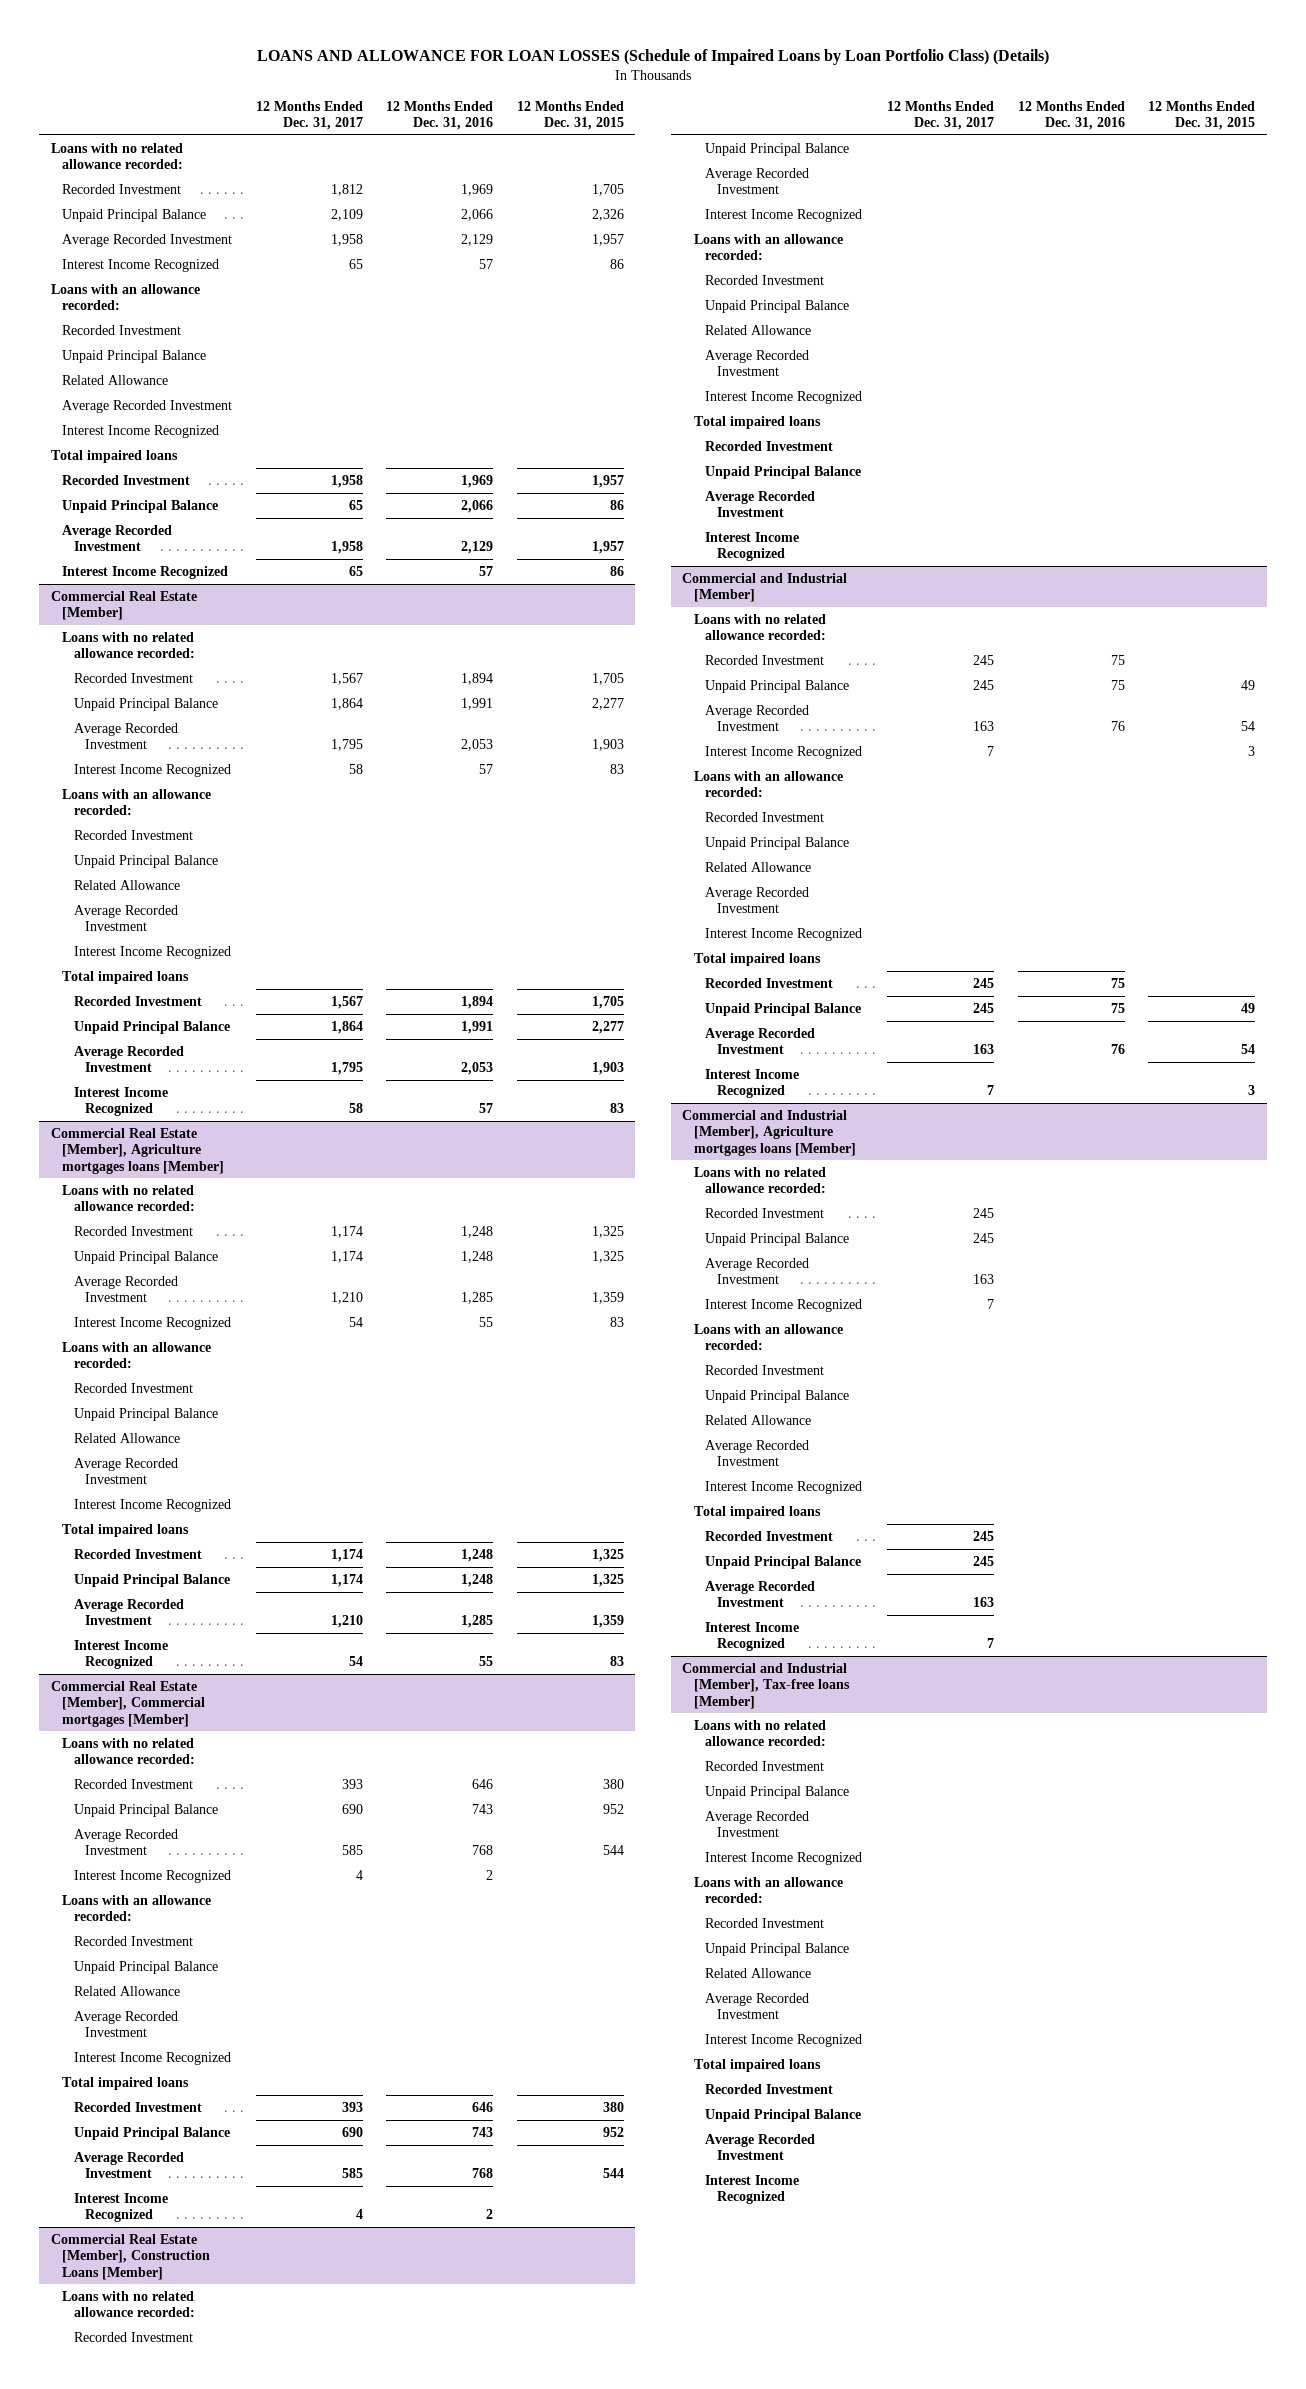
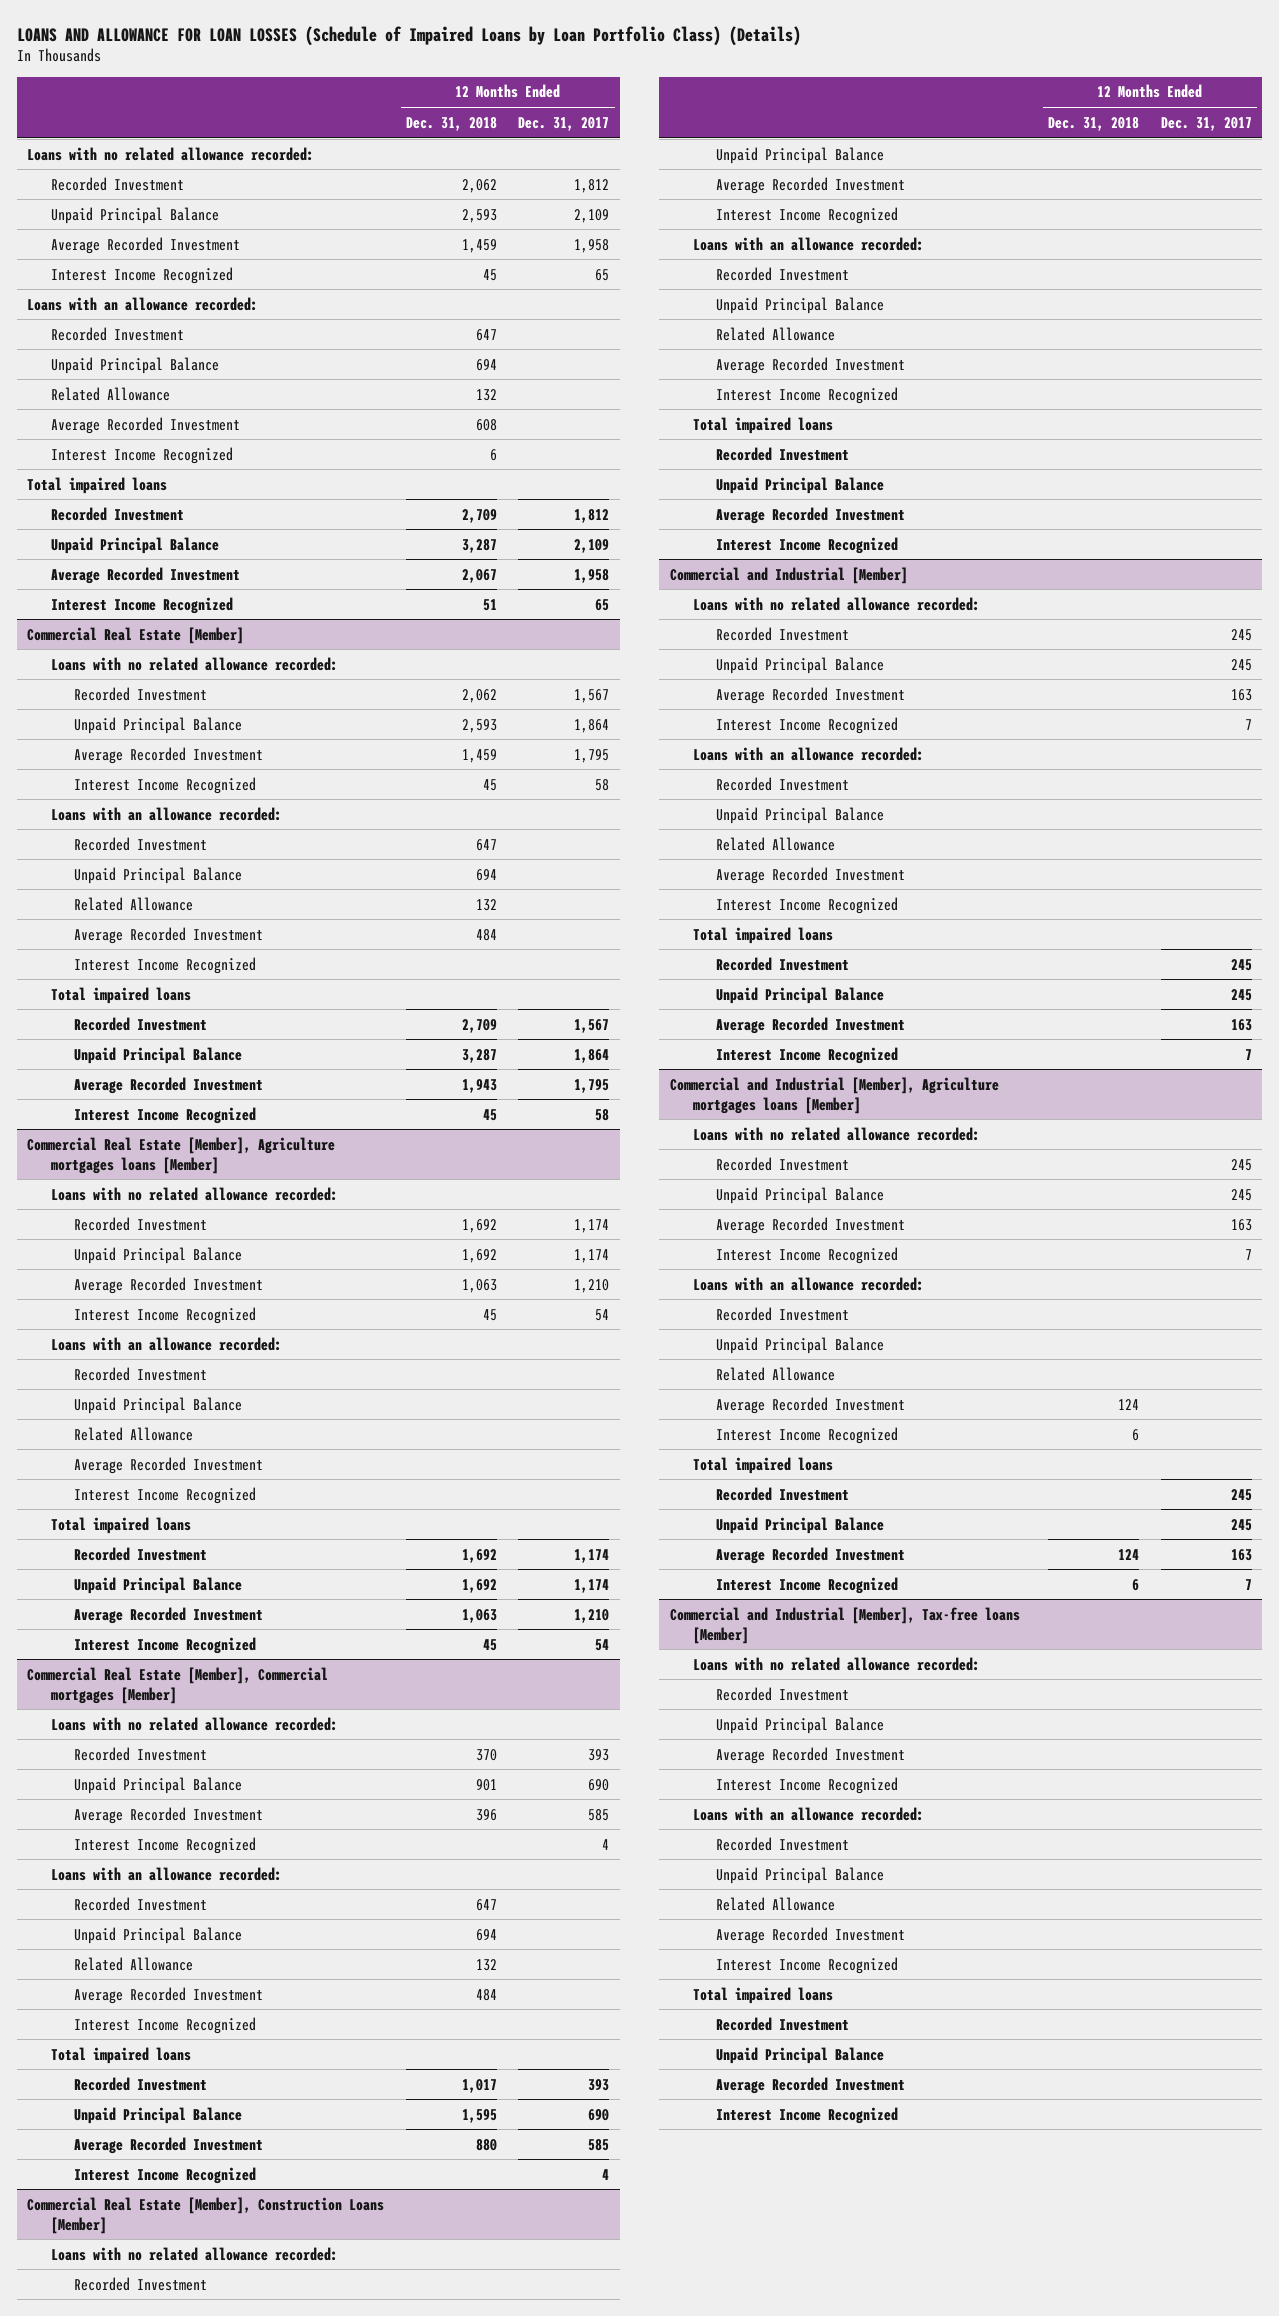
- | 12 Months Ended Dec. 31, 2017 | 12 Months Ended Dec. 31, 2016 | 12 Months Ended Dec. 31, 2015
+ | 12 Months Ended Dec. 31, 2018 | 12 Months Ended Dec. 31, 2017
- Recorded Investment | 1,958 | 1,969 | 1,957
- Unpaid Principal Balance | 65 | 2,066 | 86
+ Recorded Investment | 2,709 | 1,812
+ Unpaid Principal Balance | 3,287 | 2,109

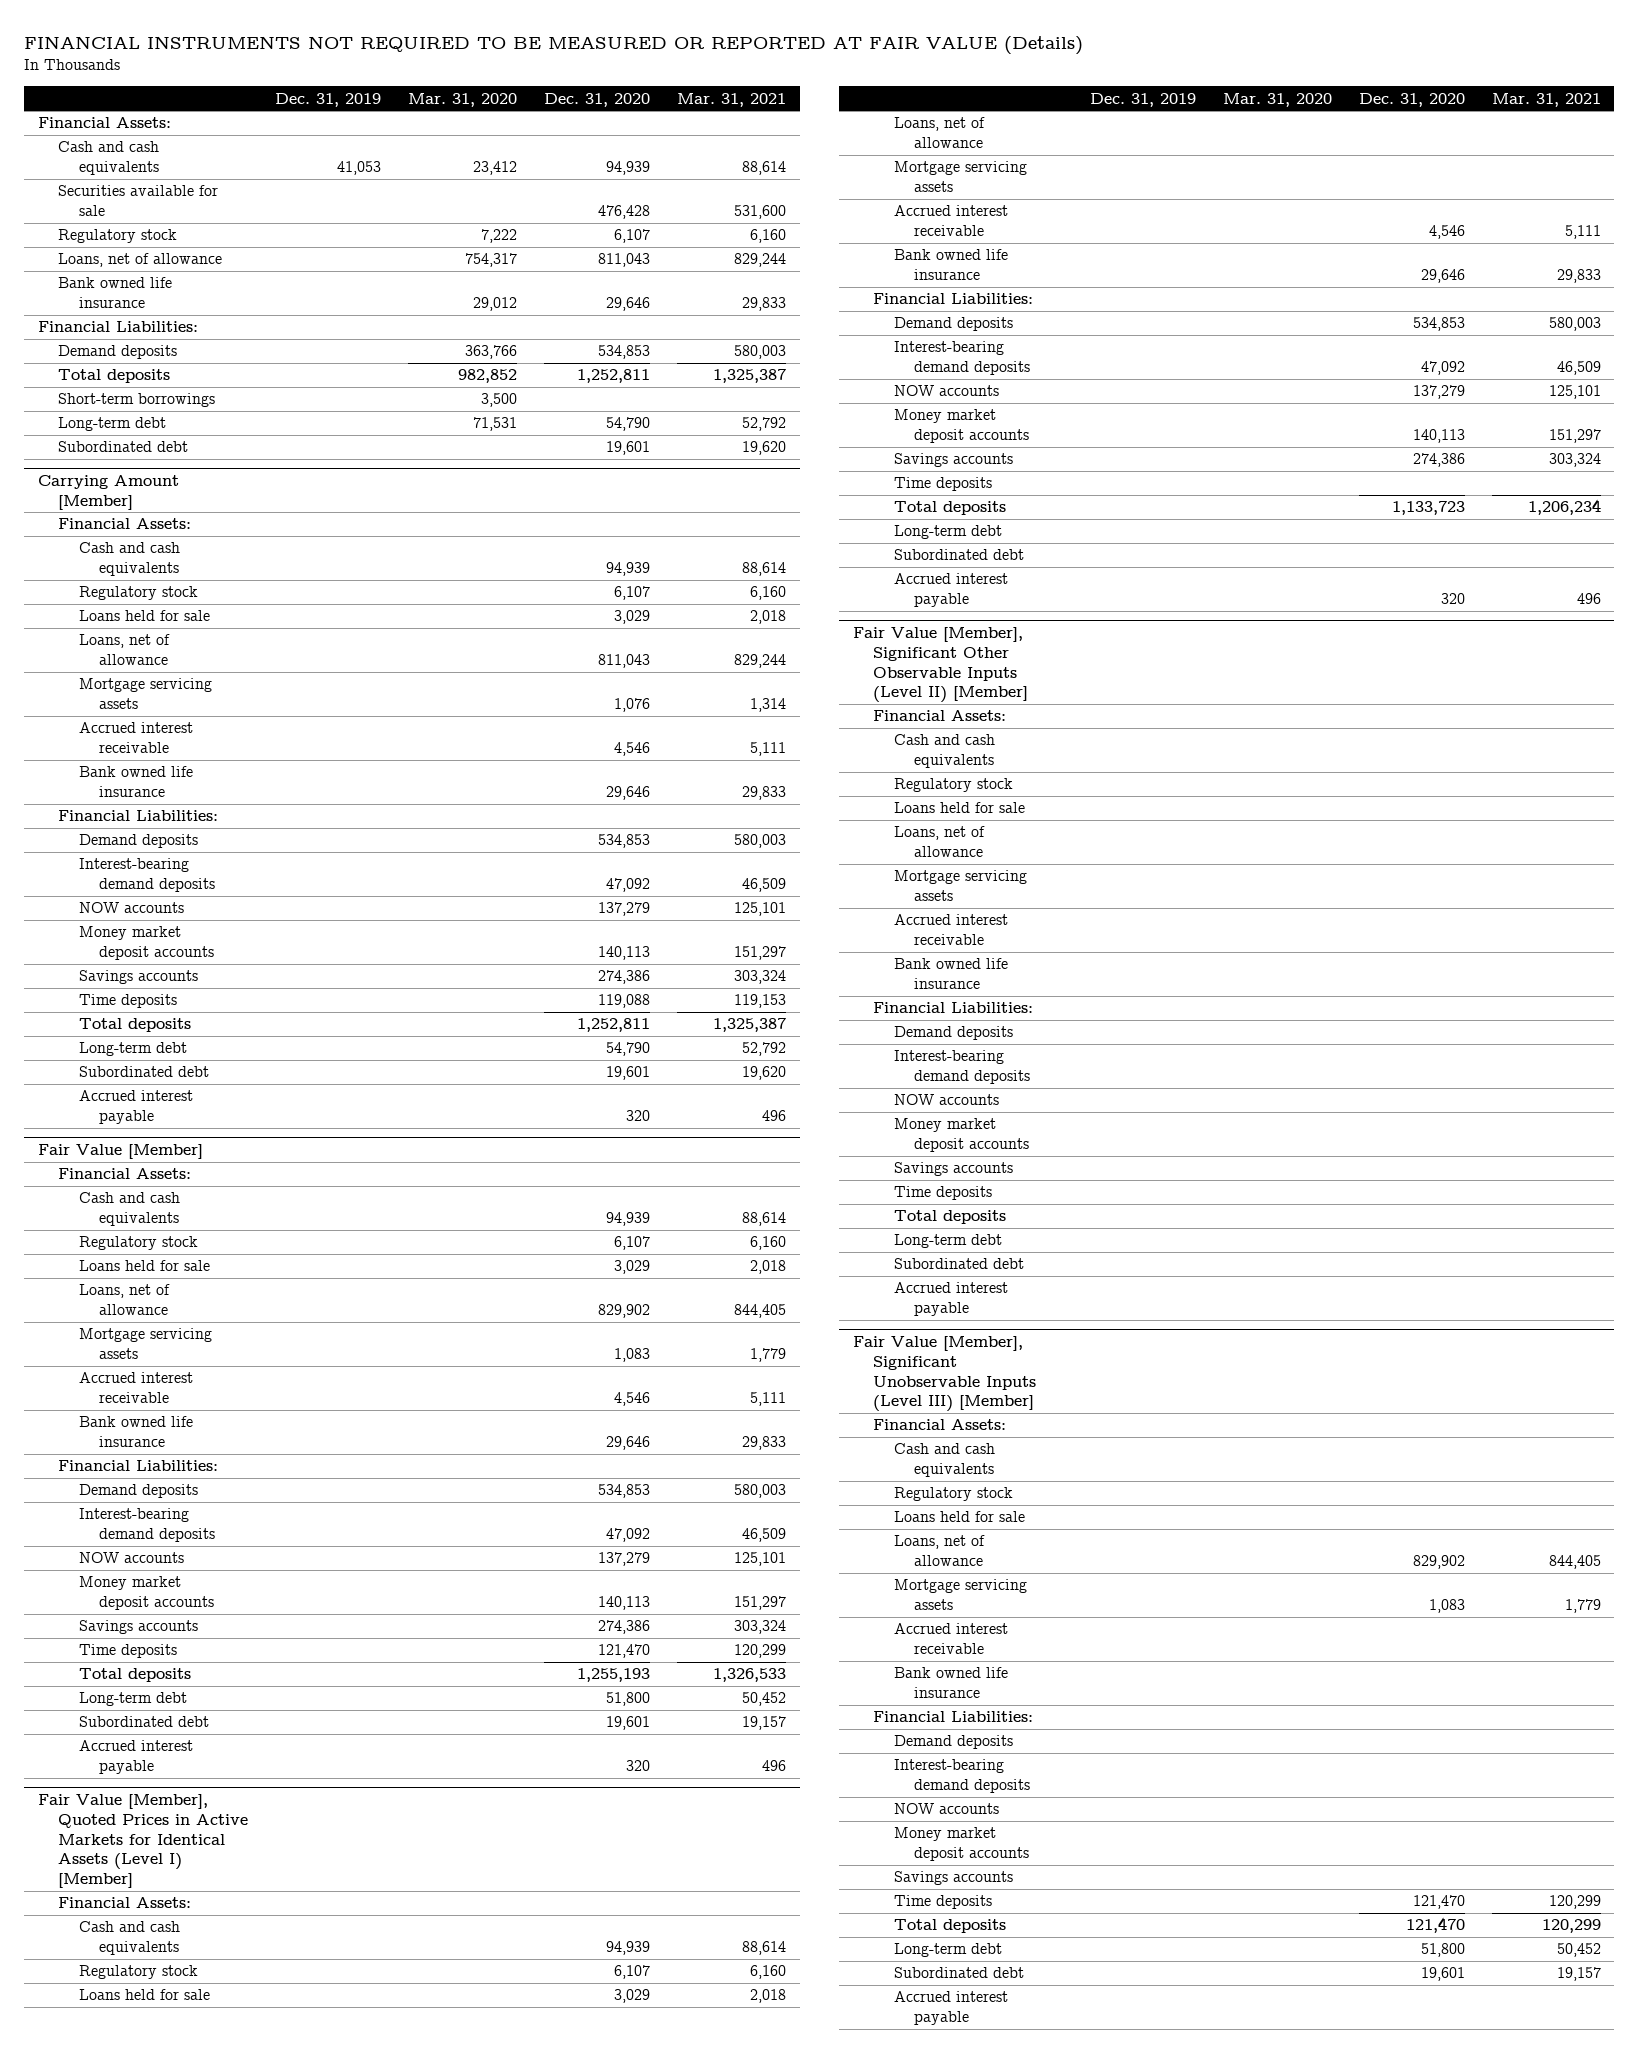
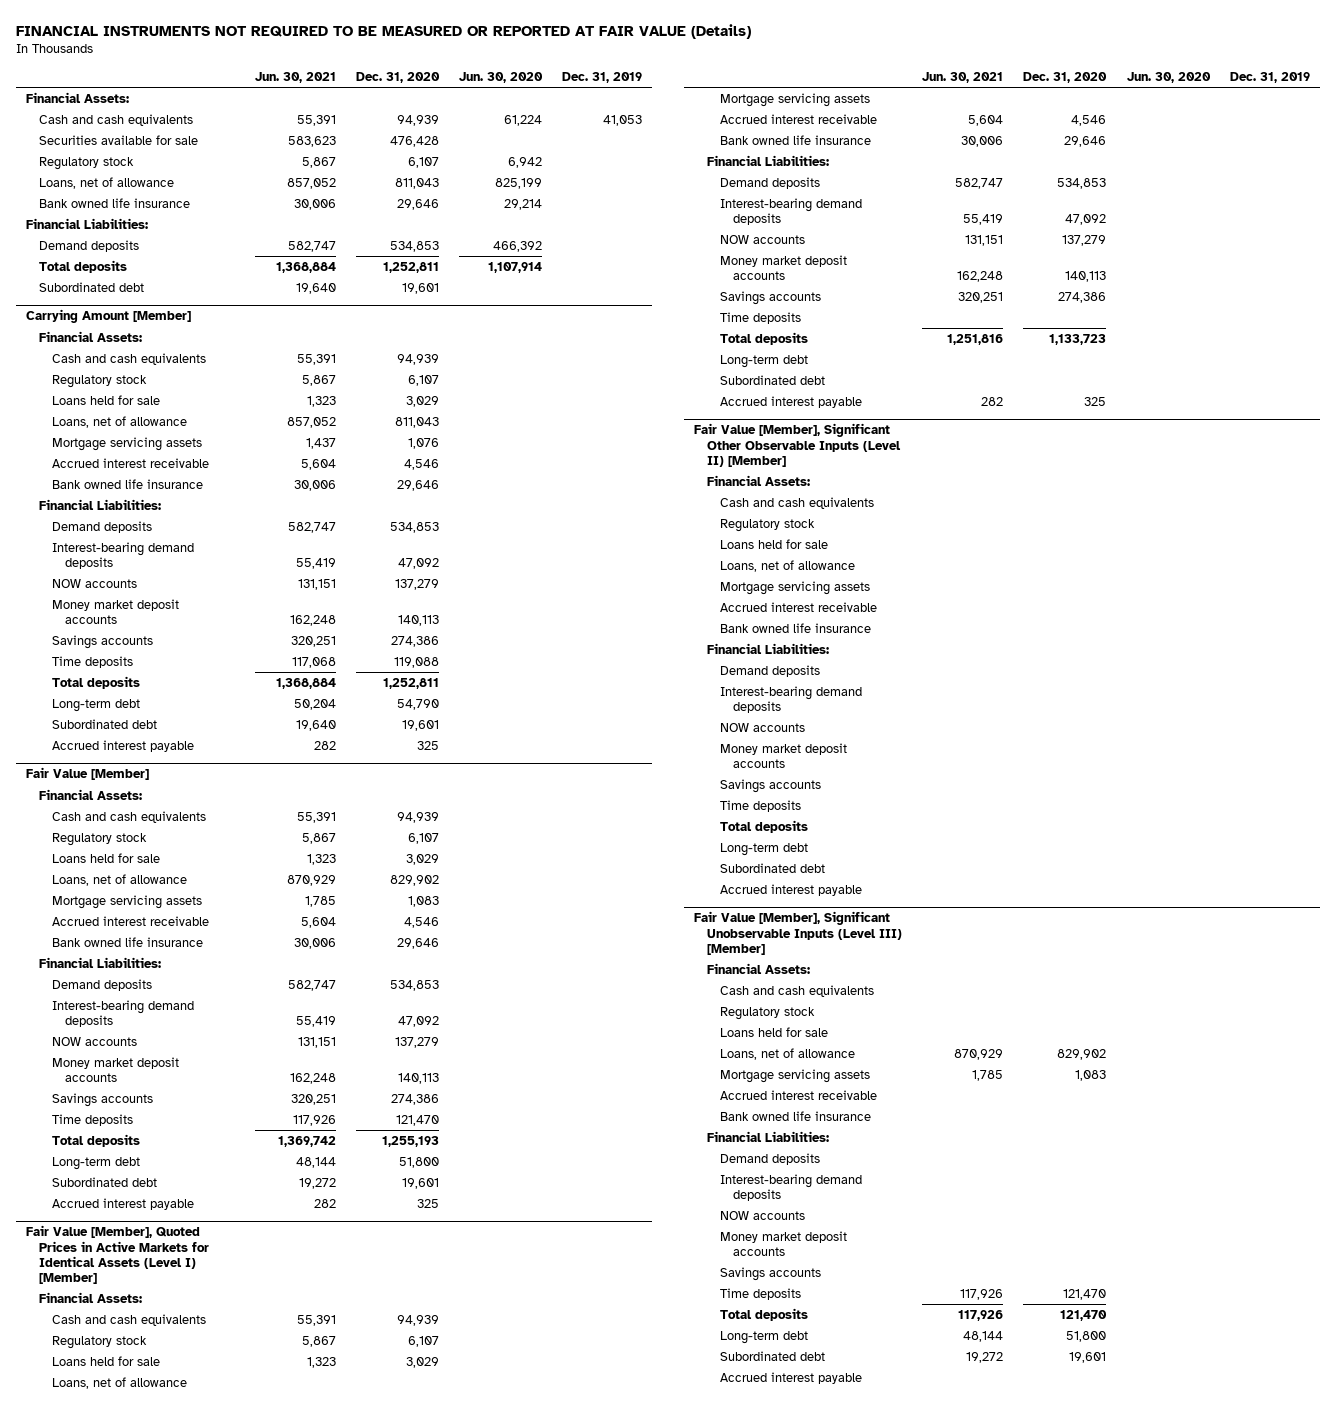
- | Dec. 31, 2019 | Mar. 31, 2020 | Dec. 31, 2020 | Mar. 31, 2021
+ | Jun. 30, 2021 | Dec. 31, 2020 | Jun. 30, 2020 | Dec. 31, 2019
- Short-term borrowings | | 3,500 | |
- Long-term debt | | 71,531 | 54,790 | 52,792
@ Carrying Amount [Member]
- Accrued interest payable | | | 320 | 496
+ Accrued interest payable | 282 | 325 | |
@ Fair Value [Member]
- Accrued interest payable | | | 320 | 496
+ Accrued interest payable | 282 | 325 | |
@ Fair Value [Member], Quoted Prices in Active Markets for Identical Assets (Level I) [Member]
- Accrued interest payable | | | 320 | 496
+ Accrued interest payable | 282 | 325 | |

